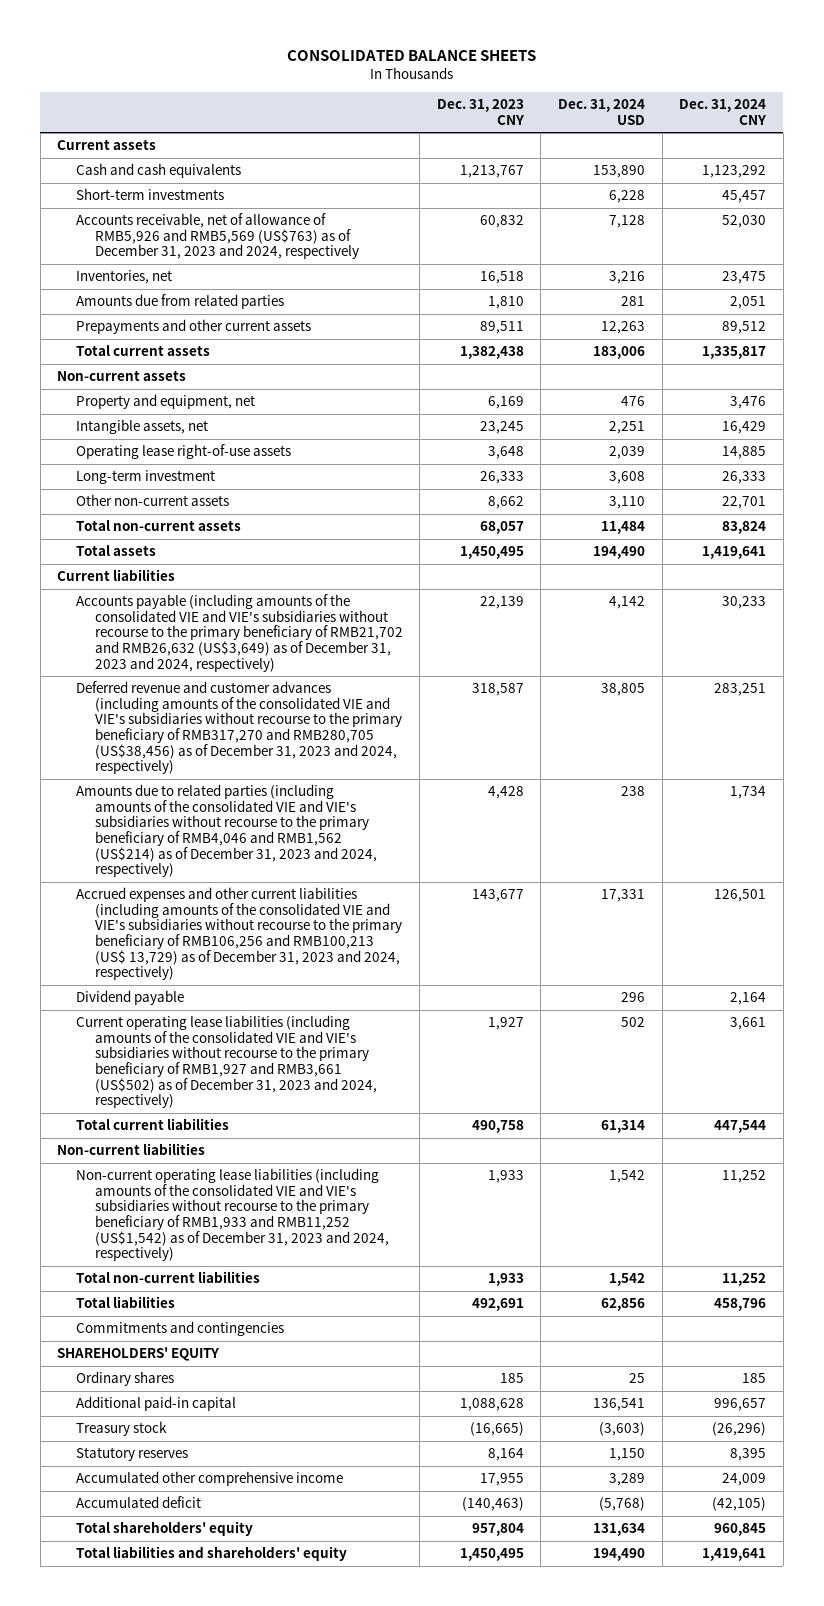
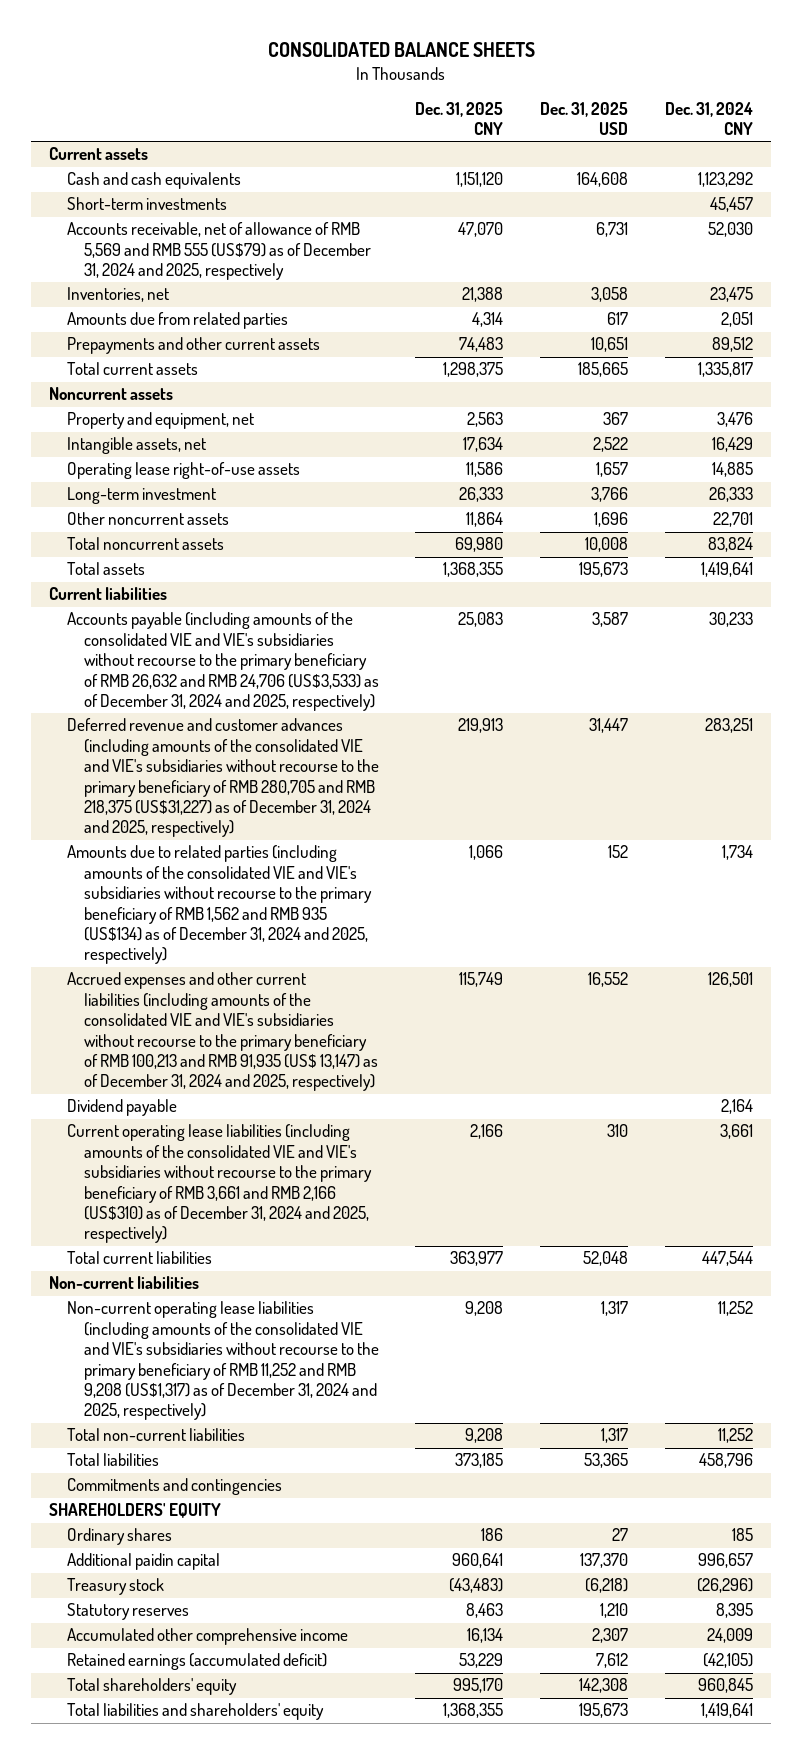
- | Dec. 31, 2023 CNY | Dec. 31, 2024 USD | Dec. 31, 2024 CNY
+ | Dec. 31, 2025 CNY | Dec. 31, 2025 USD | Dec. 31, 2024 CNY
- Accounts receivable, net of allowance of RMB5,926 and RMB5,569 (US$763) as of December 31, 2023 and 2024, respectively | 60,832 | 7,128 | 52,030
+ Accounts receivable, net of allowance of RMB 5,569 and RMB 555 (US$79) as of December 31, 2024 and 2025, respectively | 47,070 | 6,731 | 52,030
- Non-current assets
+ Noncurrent assets
- Other non-current assets | 8,662 | 3,110 | 22,701
- Total non-current assets | 68,057 | 11,484 | 83,824
+ Other noncurrent assets | 11,864 | 1,696 | 22,701
+ Total noncurrent assets | 69,980 | 10,008 | 83,824
- Accounts payable (including amounts of the consolidated VIE and VIE's subsidiaries without recourse to the primary beneficiary of RMB21,702 and RMB26,632 (US$3,649) as of December 31, 2023 and 2024, respectively) | 22,139 | 4,142 | 30,233
- Deferred revenue and customer advances (including amounts of the consolidated VIE and VIE's subsidiaries without recourse to the primary beneficiary of RMB317,270 and RMB280,705 (US$38,456) as of December 31, 2023 and 2024, respectively) | 318,587 | 38,805 | 283,251
- Amounts due to related parties (including amounts of the consolidated VIE and VIE's subsidiaries without recourse to the primary beneficiary of RMB4,046 and RMB1,562 (US$214) as of December 31, 2023 and 2024, respectively) | 4,428 | 238 | 1,734
- Accrued expenses and other current liabilities (including amounts of the consolidated VIE and VIE's subsidiaries without recourse to the primary beneficiary of RMB106,256 and RMB100,213 (US$ 13,729) as of December 31, 2023 and 2024, respectively) | 143,677 | 17,331 | 126,501
+ Accounts payable (including amounts of the consolidated VIE and VIE's subsidiaries without recourse to the primary beneficiary of RMB 26,632 and RMB 24,706 (US$3,533) as of December 31, 2024 and 2025, respectively) | 25,083 | 3,587 | 30,233
+ Deferred revenue and customer advances (including amounts of the consolidated VIE and VIE's subsidiaries without recourse to the primary beneficiary of RMB 280,705 and RMB 218,375 (US$31,227) as of December 31, 2024 and 2025, respectively) | 219,913 | 31,447 | 283,251
+ Amounts due to related parties (including amounts of the consolidated VIE and VIE's subsidiaries without recourse to the primary beneficiary of RMB 1,562 and RMB 935 (US$134) as of December 31, 2024 and 2025, respectively) | 1,066 | 152 | 1,734
+ Accrued expenses and other current liabilities (including amounts of the consolidated VIE and VIE's subsidiaries without recourse to the primary beneficiary of RMB 100,213 and RMB 91,935 (US$ 13,147) as of December 31, 2024 and 2025, respectively) | 115,749 | 16,552 | 126,501
- Current operating lease liabilities (including amounts of the consolidated VIE and VIE's subsidiaries without recourse to the primary beneficiary of RMB1,927 and RMB3,661 (US$502) as of December 31, 2023 and 2024, respectively) | 1,927 | 502 | 3,661
+ Current operating lease liabilities (including amounts of the consolidated VIE and VIE's subsidiaries without recourse to the primary beneficiary of RMB 3,661 and RMB 2,166 (US$310) as of December 31, 2024 and 2025, respectively) | 2,166 | 310 | 3,661
- Non-current operating lease liabilities (including amounts of the consolidated VIE and VIE's subsidiaries without recourse to the primary beneficiary of RMB1,933 and RMB11,252 (US$1,542) as of December 31, 2023 and 2024, respectively) | 1,933 | 1,542 | 11,252
+ Non-current operating lease liabilities (including amounts of the consolidated VIE and VIE's subsidiaries without recourse to the primary beneficiary of RMB 11,252 and RMB 9,208 (US$1,317) as of December 31, 2024 and 2025, respectively) | 9,208 | 1,317 | 11,252
- Additional paid-in capital | 1,088,628 | 136,541 | 996,657
+ Additional paidin capital | 960,641 | 137,370 | 996,657
- Accumulated deficit | (140,463) | (5,768) | (42,105)
+ Retained earnings (accumulated deficit) | 53,229 | 7,612 | (42,105)

